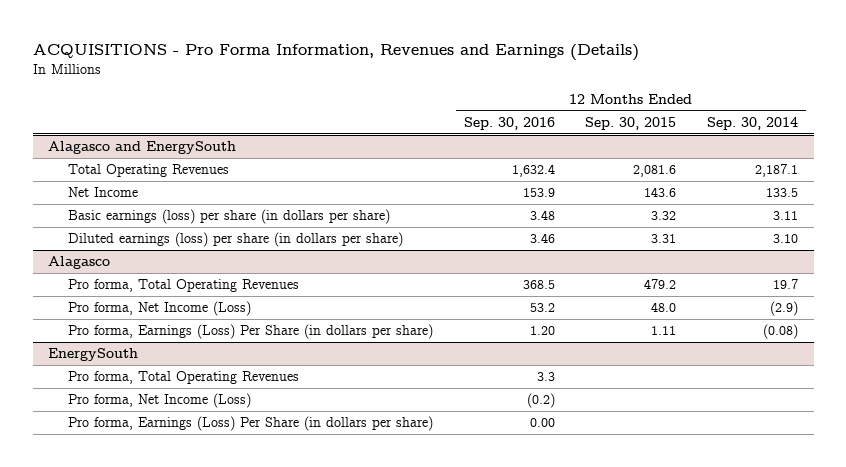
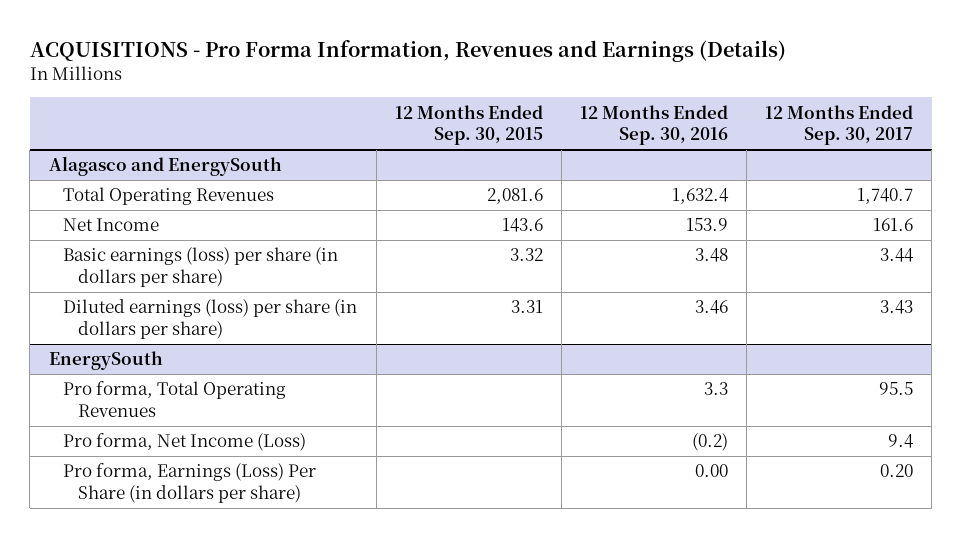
- | 12 Months Ended Sep. 30, 2016 | 12 Months Ended Sep. 30, 2015 | 12 Months Ended Sep. 30, 2014
+ | 12 Months Ended Sep. 30, 2015 | 12 Months Ended Sep. 30, 2016 | 12 Months Ended Sep. 30, 2017
- Alagasco
- Pro forma, Total Operating Revenues | 368.5 | 479.2 | 19.7
- Pro forma, Net Income (Loss) | 53.2 | 48.0 | (2.9)
- Pro forma, Earnings (Loss) Per Share (in dollars per share) | 1.20 | 1.11 | (0.08)

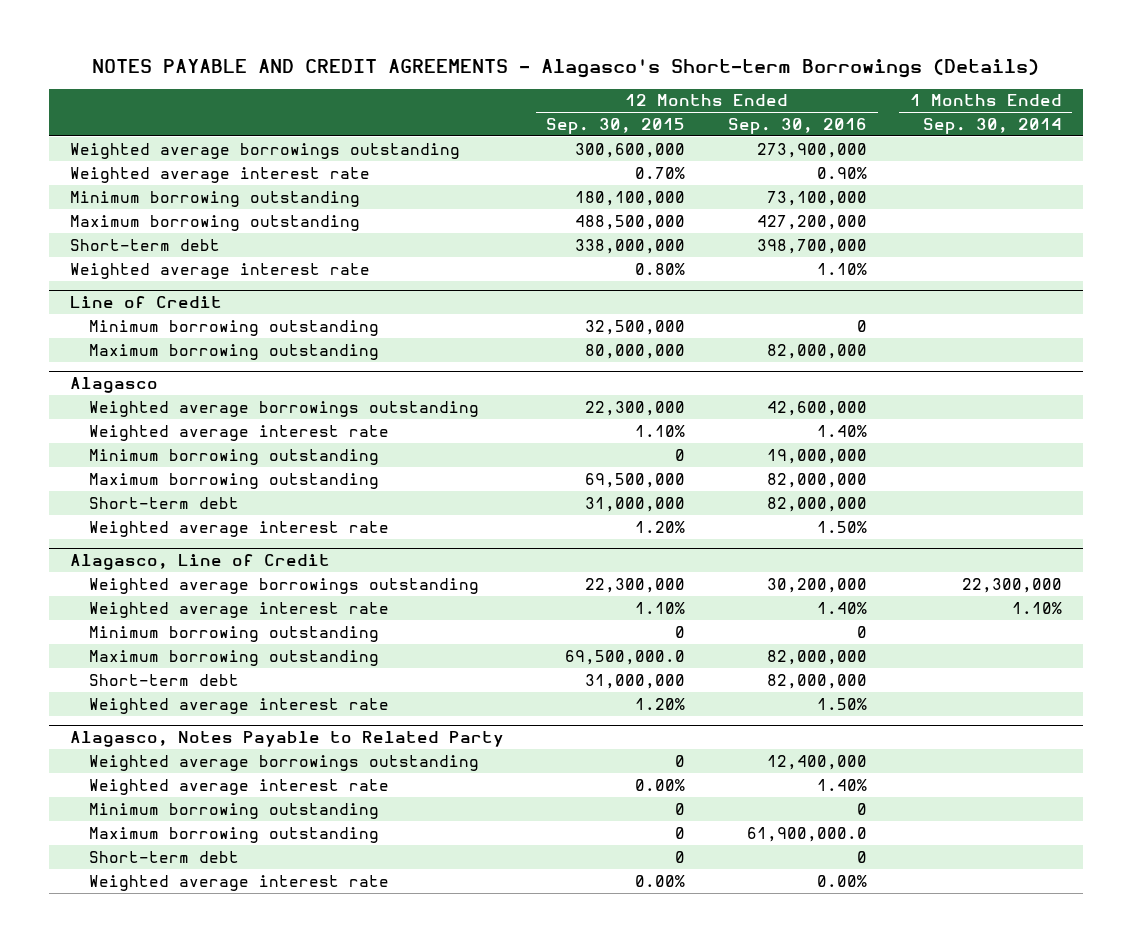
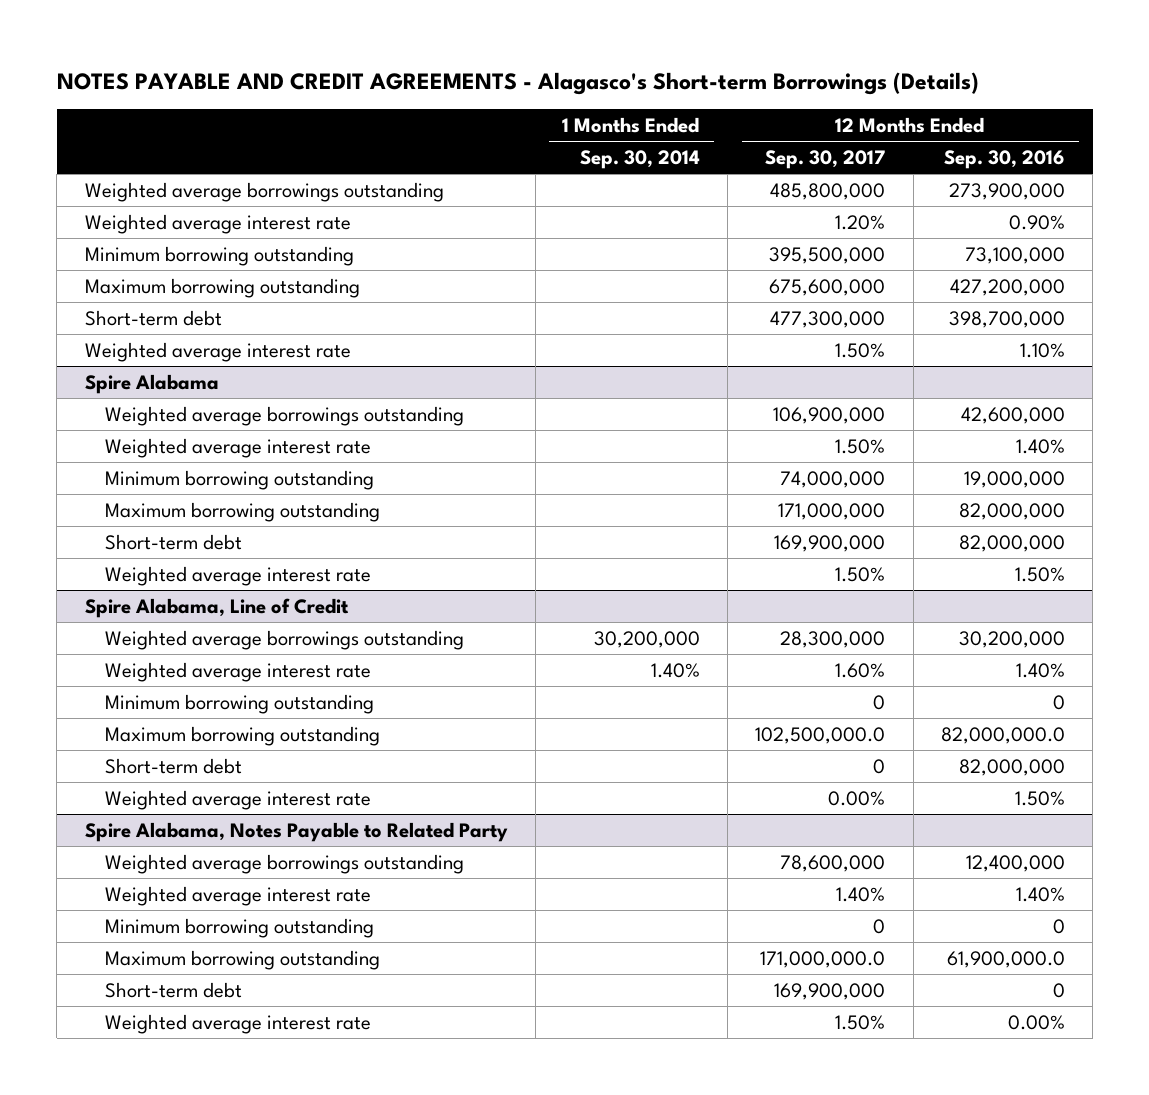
- | 12 Months Ended Sep. 30, 2015 | 12 Months Ended Sep. 30, 2016 | 1 Months Ended Sep. 30, 2014
+ | 1 Months Ended Sep. 30, 2014 | 12 Months Ended Sep. 30, 2017 | 12 Months Ended Sep. 30, 2016
- Line of Credit
- Minimum borrowing outstanding | 32,500,000 | 0 |
- Maximum borrowing outstanding | 80,000,000 | 82,000,000 |
- Alagasco
+ Spire Alabama
- Alagasco, Line of Credit
- Weighted average borrowings outstanding | 22,300,000 | 30,200,000 | 22,300,000
- Weighted average interest rate | 1.10% | 1.40% | 1.10%
+ Spire Alabama, Line of Credit
+ Weighted average borrowings outstanding | 30,200,000 | 28,300,000 | 30,200,000
+ Weighted average interest rate | 1.40% | 1.60% | 1.40%
- Maximum borrowing outstanding | 69,500,000.0 | 82,000,000 |
+ Maximum borrowing outstanding | | 102,500,000.0 | 82,000,000.0
- Alagasco, Notes Payable to Related Party
+ Spire Alabama, Notes Payable to Related Party

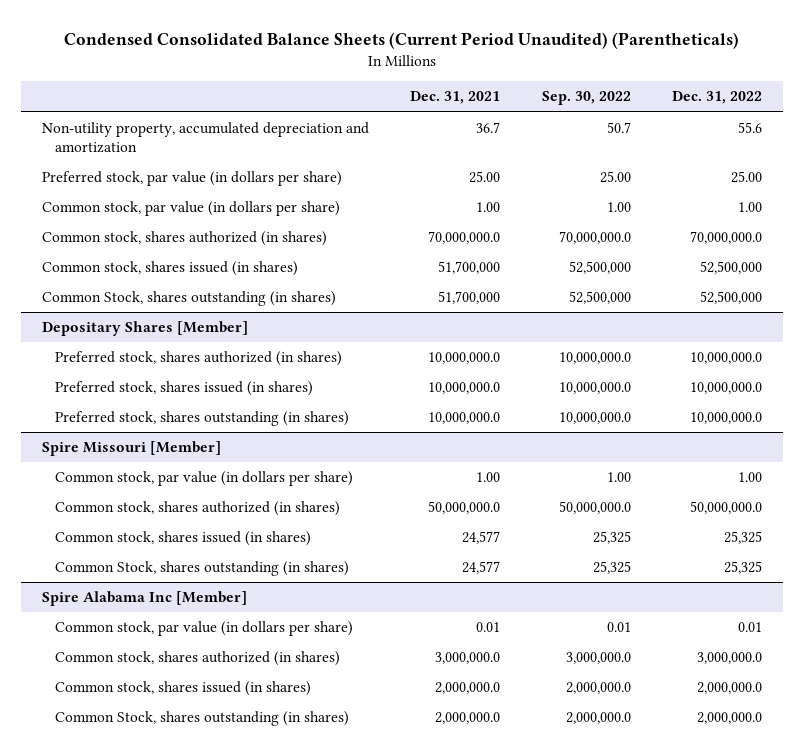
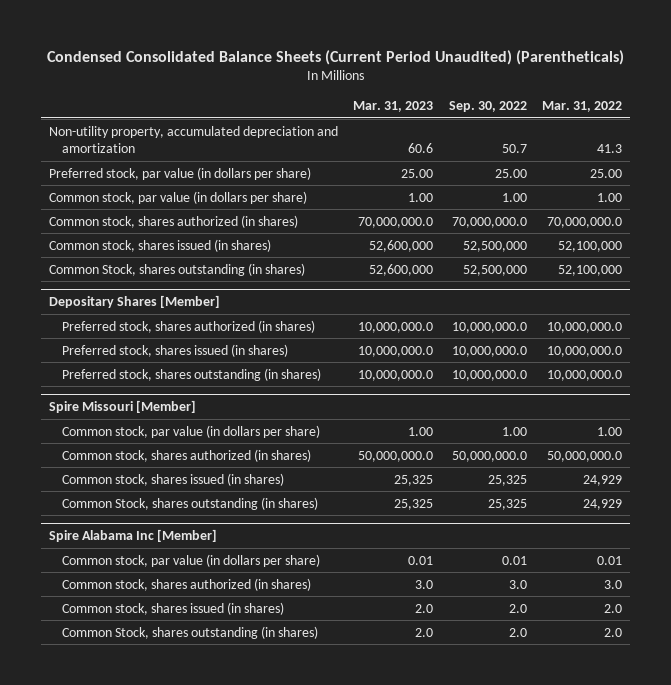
- | Dec. 31, 2021 | Sep. 30, 2022 | Dec. 31, 2022
+ | Mar. 31, 2023 | Sep. 30, 2022 | Mar. 31, 2022
@ Spire Alabama Inc [Member]
- Common stock, shares authorized (in shares) | 3,000,000.0 | 3,000,000.0 | 3,000,000.0
- Common stock, shares issued (in shares) | 2,000,000.0 | 2,000,000.0 | 2,000,000.0
- Common Stock, shares outstanding (in shares) | 2,000,000.0 | 2,000,000.0 | 2,000,000.0
+ Common stock, shares authorized (in shares) | 3.0 | 3.0 | 3.0
+ Common stock, shares issued (in shares) | 2.0 | 2.0 | 2.0
+ Common Stock, shares outstanding (in shares) | 2.0 | 2.0 | 2.0

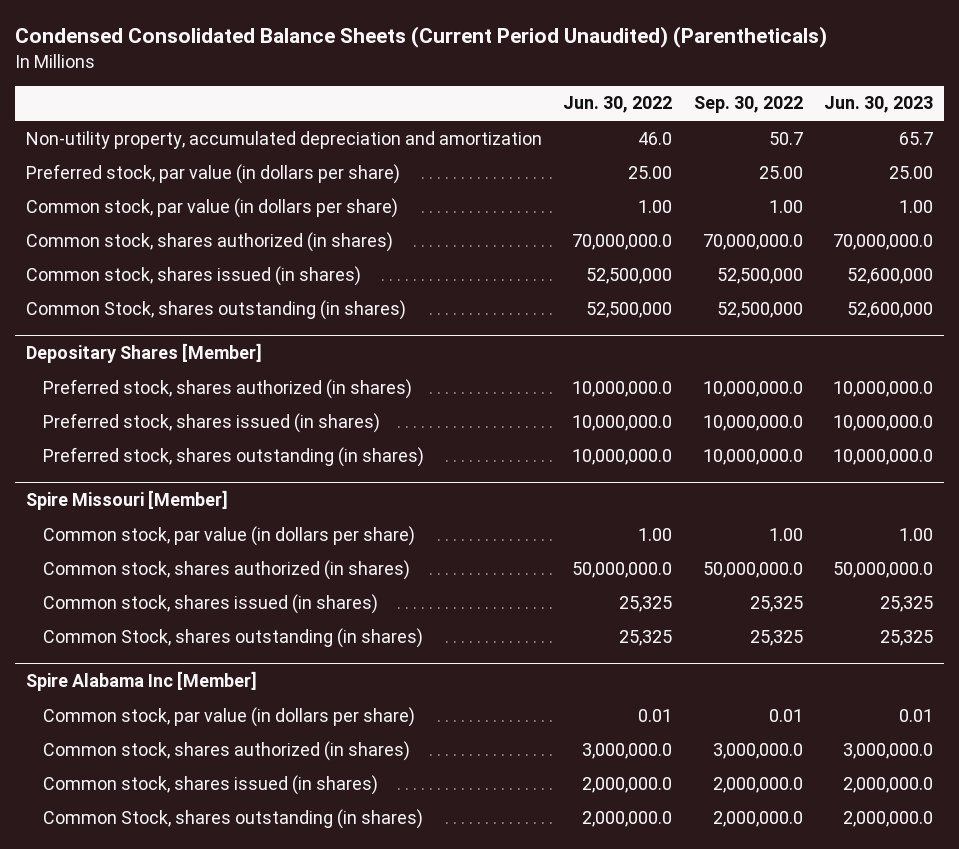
- | Mar. 31, 2023 | Sep. 30, 2022 | Mar. 31, 2022
+ | Jun. 30, 2022 | Sep. 30, 2022 | Jun. 30, 2023
@ Spire Alabama Inc [Member]
- Common stock, shares authorized (in shares) | 3.0 | 3.0 | 3.0
- Common stock, shares issued (in shares) | 2.0 | 2.0 | 2.0
- Common Stock, shares outstanding (in shares) | 2.0 | 2.0 | 2.0
+ Common stock, shares authorized (in shares) | 3,000,000.0 | 3,000,000.0 | 3,000,000.0
+ Common stock, shares issued (in shares) | 2,000,000.0 | 2,000,000.0 | 2,000,000.0
+ Common Stock, shares outstanding (in shares) | 2,000,000.0 | 2,000,000.0 | 2,000,000.0

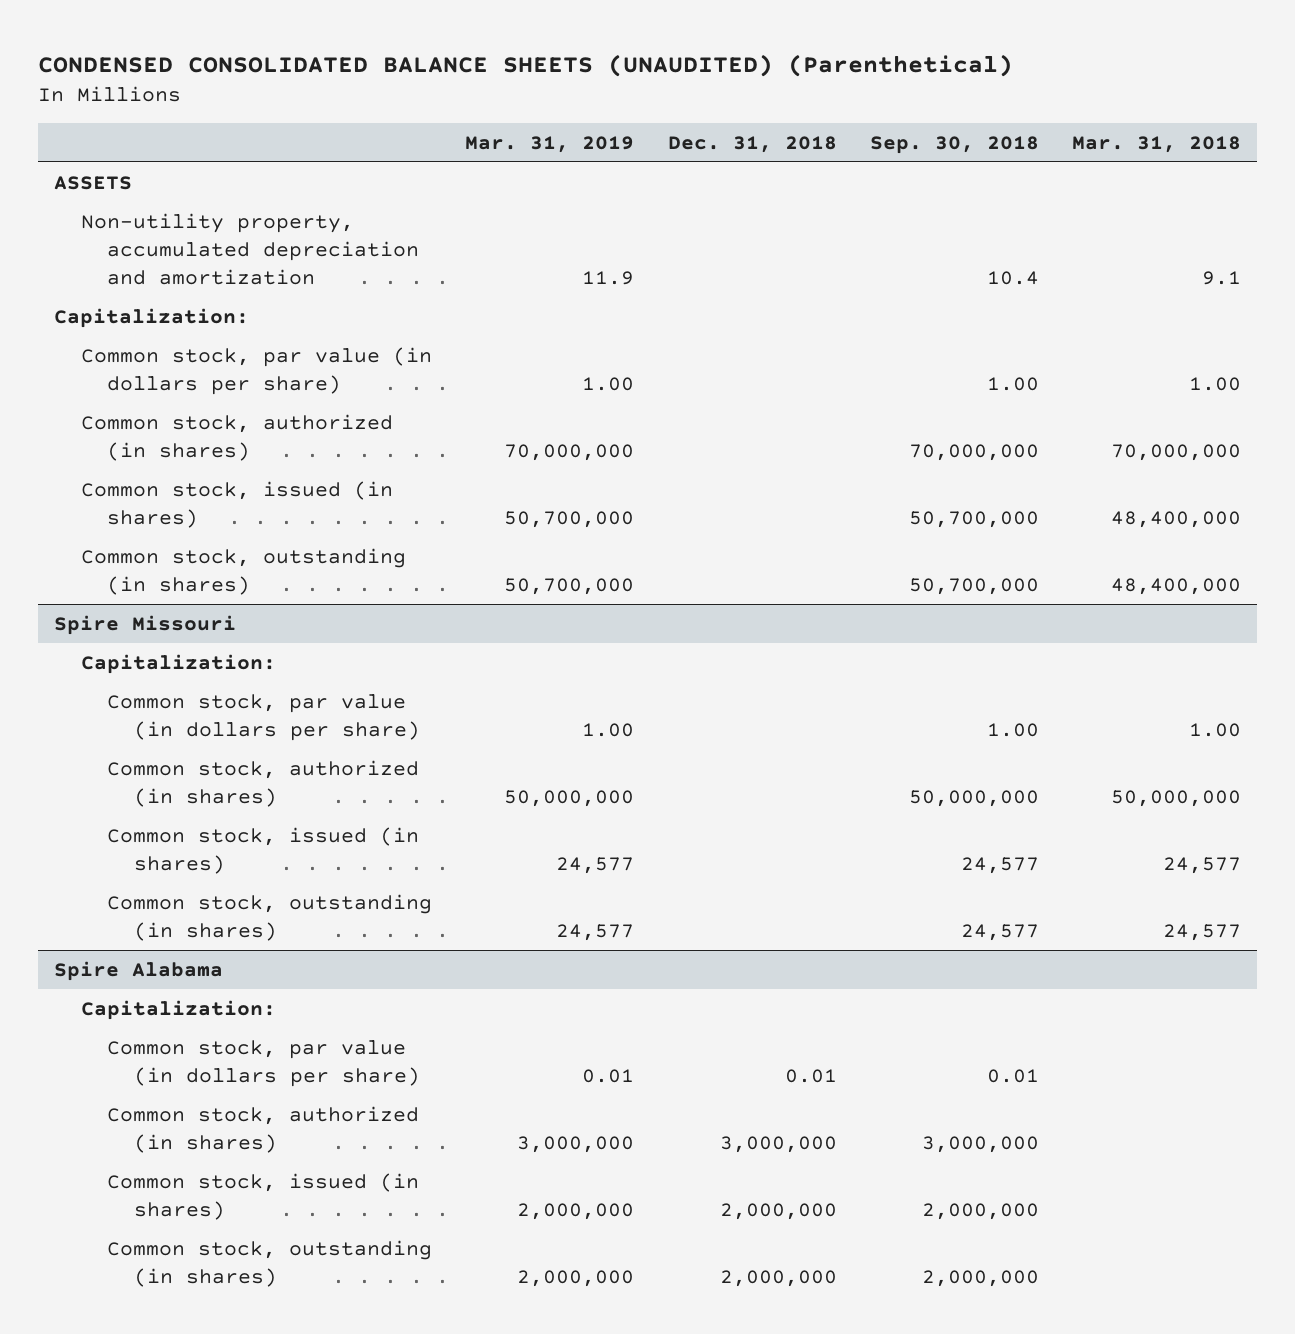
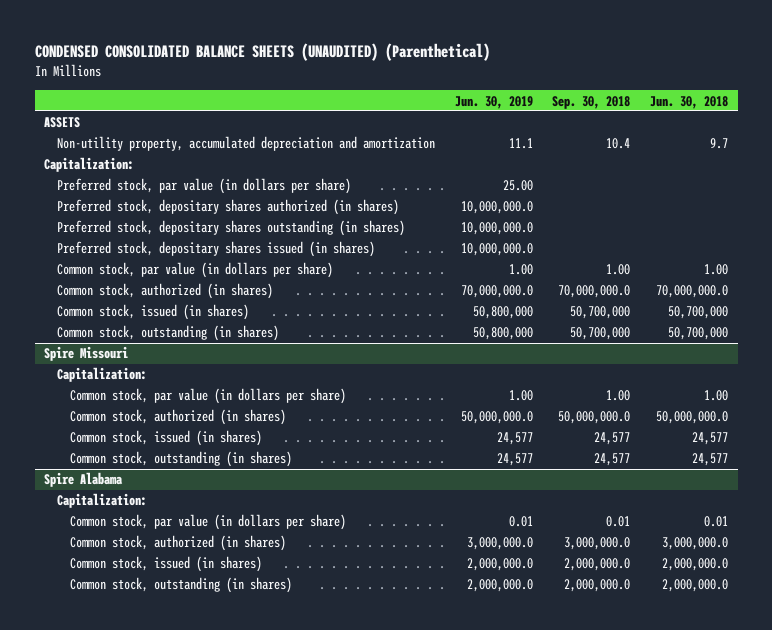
- | Mar. 31, 2019 | Dec. 31, 2018 | Sep. 30, 2018 | Mar. 31, 2018
+ | Jun. 30, 2019 | Sep. 30, 2018 | Jun. 30, 2018
+ Preferred stock, par value (in dollars per share) | 25.00 | |
+ Preferred stock, depositary shares authorized (in shares) | 10,000,000.0 | |
+ Preferred stock, depositary shares outstanding (in shares) | 10,000,000.0 | |
+ Preferred stock, depositary shares issued (in shares) | 10,000,000.0 | |
- Common stock, authorized (in shares) | 70,000,000 | | 70,000,000 | 70,000,000
+ Common stock, authorized (in shares) | 70,000,000.0 | 70,000,000.0 | 70,000,000.0
@ Spire Missouri
- Common stock, authorized (in shares) | 50,000,000 | | 50,000,000 | 50,000,000
+ Common stock, authorized (in shares) | 50,000,000.0 | 50,000,000.0 | 50,000,000.0
@ Spire Alabama
- Common stock, authorized (in shares) | 3,000,000 | 3,000,000 | 3,000,000 |
- Common stock, issued (in shares) | 2,000,000 | 2,000,000 | 2,000,000 |
- Common stock, outstanding (in shares) | 2,000,000 | 2,000,000 | 2,000,000 |
+ Common stock, authorized (in shares) | 3,000,000.0 | 3,000,000.0 | 3,000,000.0
+ Common stock, issued (in shares) | 2,000,000.0 | 2,000,000.0 | 2,000,000.0
+ Common stock, outstanding (in shares) | 2,000,000.0 | 2,000,000.0 | 2,000,000.0

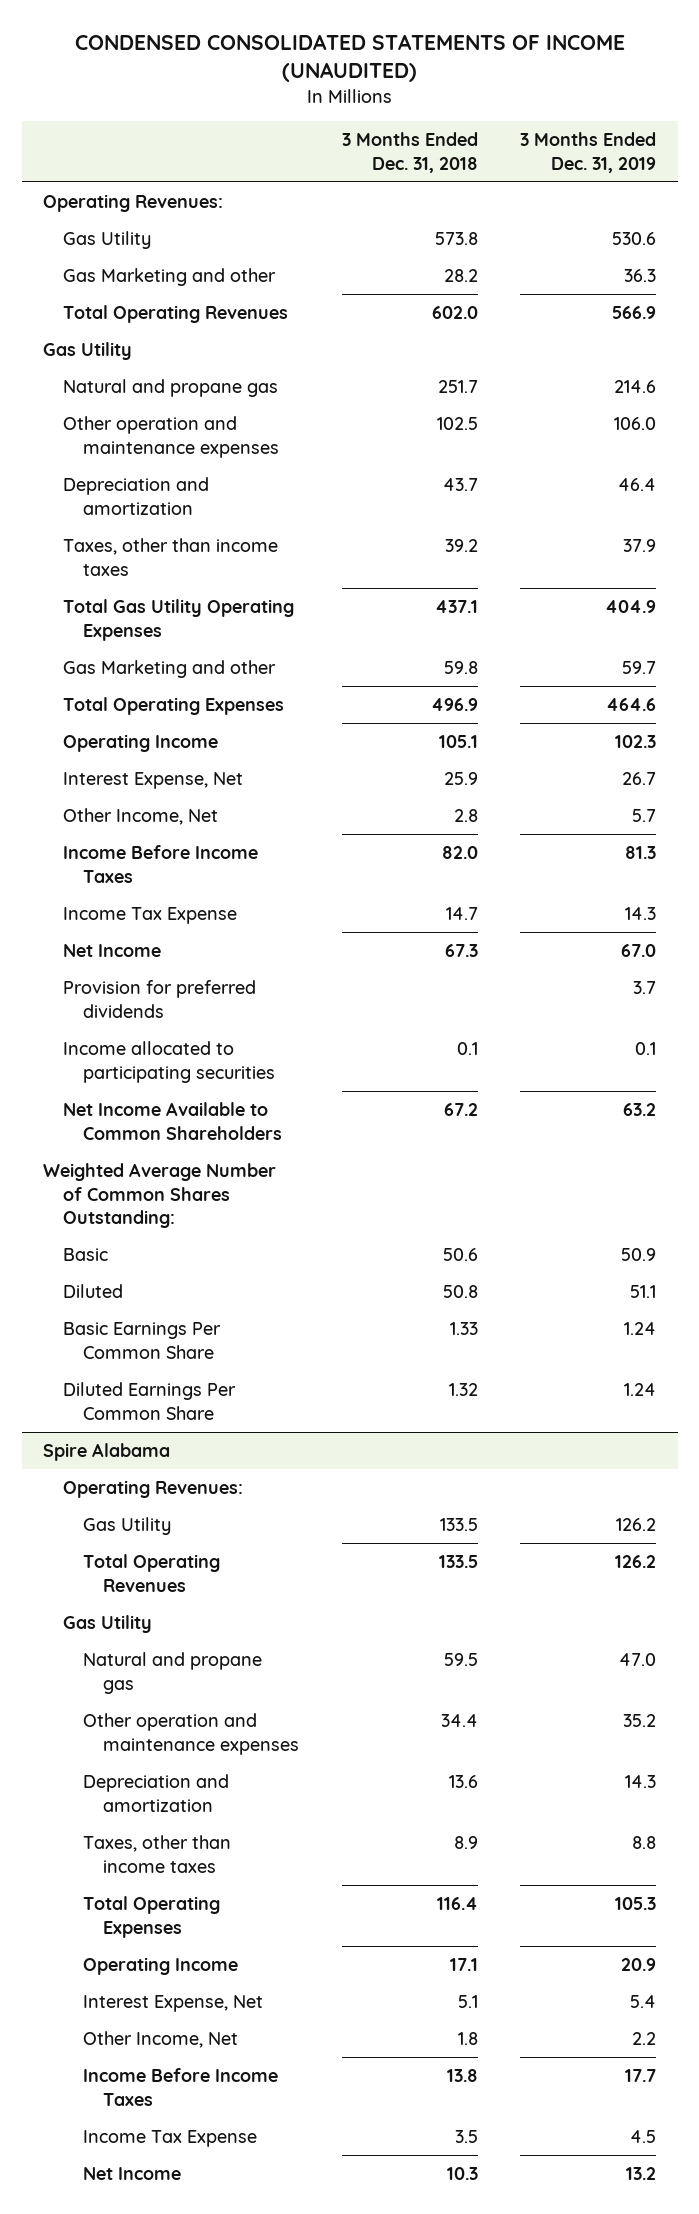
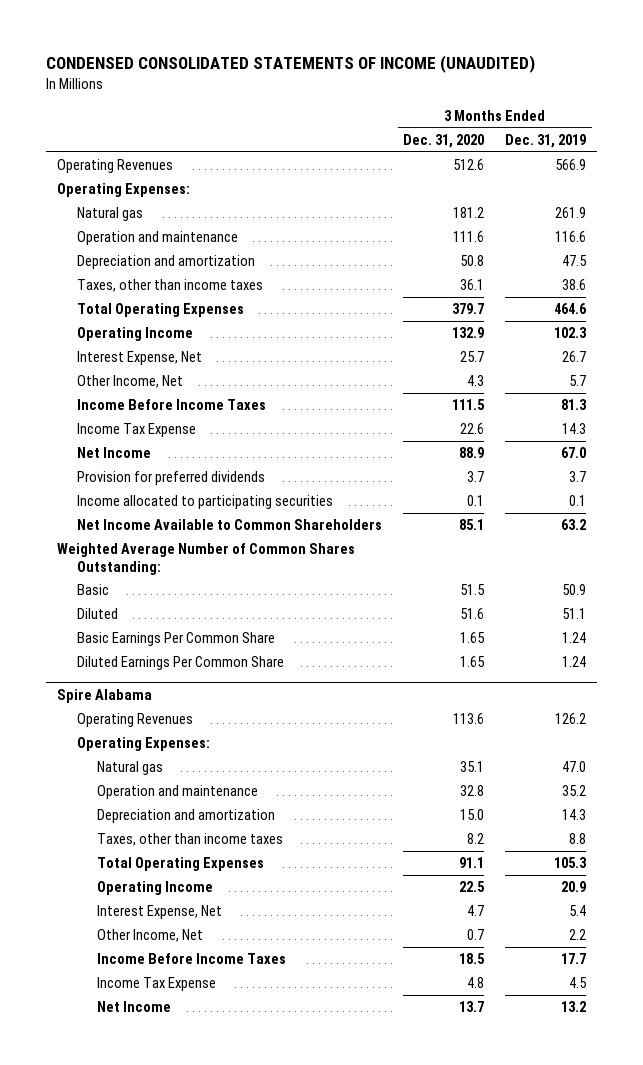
- | 3 Months Ended Dec. 31, 2018 | 3 Months Ended Dec. 31, 2019
+ | 3 Months Ended Dec. 31, 2020 | 3 Months Ended Dec. 31, 2019
- Operating Revenues:
- Gas Utility | 573.8 | 530.6
- Gas Marketing and other | 28.2 | 36.3
- Total Operating Revenues | 602.0 | 566.9
- Gas Utility
- Natural and propane gas | 251.7 | 214.6
- Other operation and maintenance expenses | 102.5 | 106.0
- Depreciation and amortization | 43.7 | 46.4
- Taxes, other than income taxes | 39.2 | 37.9
- Total Gas Utility Operating Expenses | 437.1 | 404.9
- Gas Marketing and other | 59.8 | 59.7
+ Operating Revenues | 512.6 | 566.9
+ Operating Expenses:
+ Natural gas | 181.2 | 261.9
+ Operation and maintenance | 111.6 | 116.6
+ Depreciation and amortization | 50.8 | 47.5
+ Taxes, other than income taxes | 36.1 | 38.6
@ Spire Alabama
- Operating Revenues:
- Gas Utility | 133.5 | 126.2
- Total Operating Revenues | 133.5 | 126.2
- Gas Utility
- Natural and propane gas | 59.5 | 47.0
- Other operation and maintenance expenses | 34.4 | 35.2
+ Operating Revenues | 113.6 | 126.2
+ Operating Expenses:
+ Natural gas | 35.1 | 47.0
+ Operation and maintenance | 32.8 | 35.2

